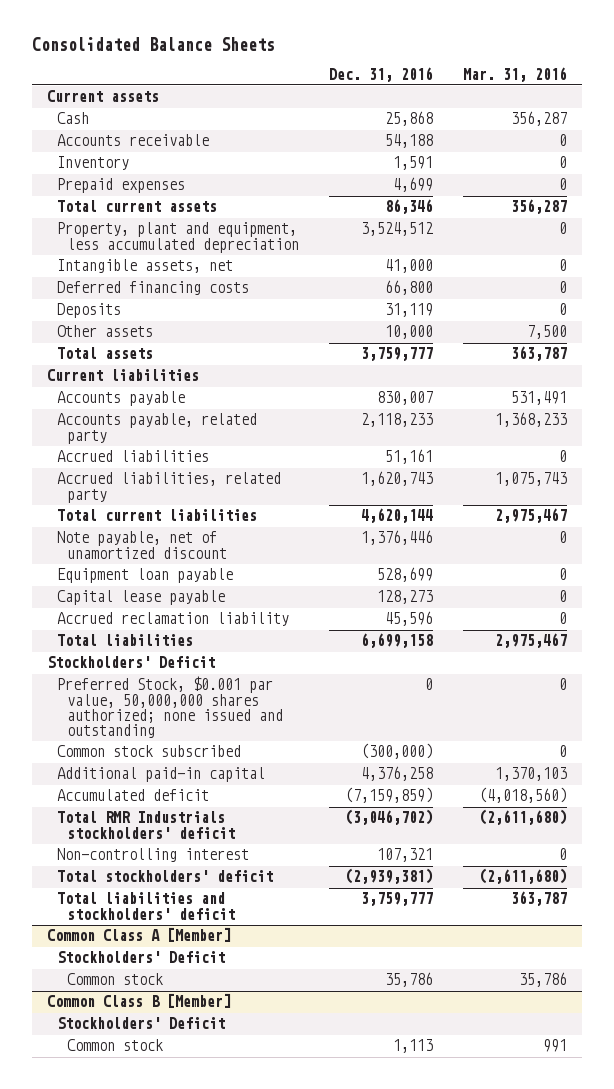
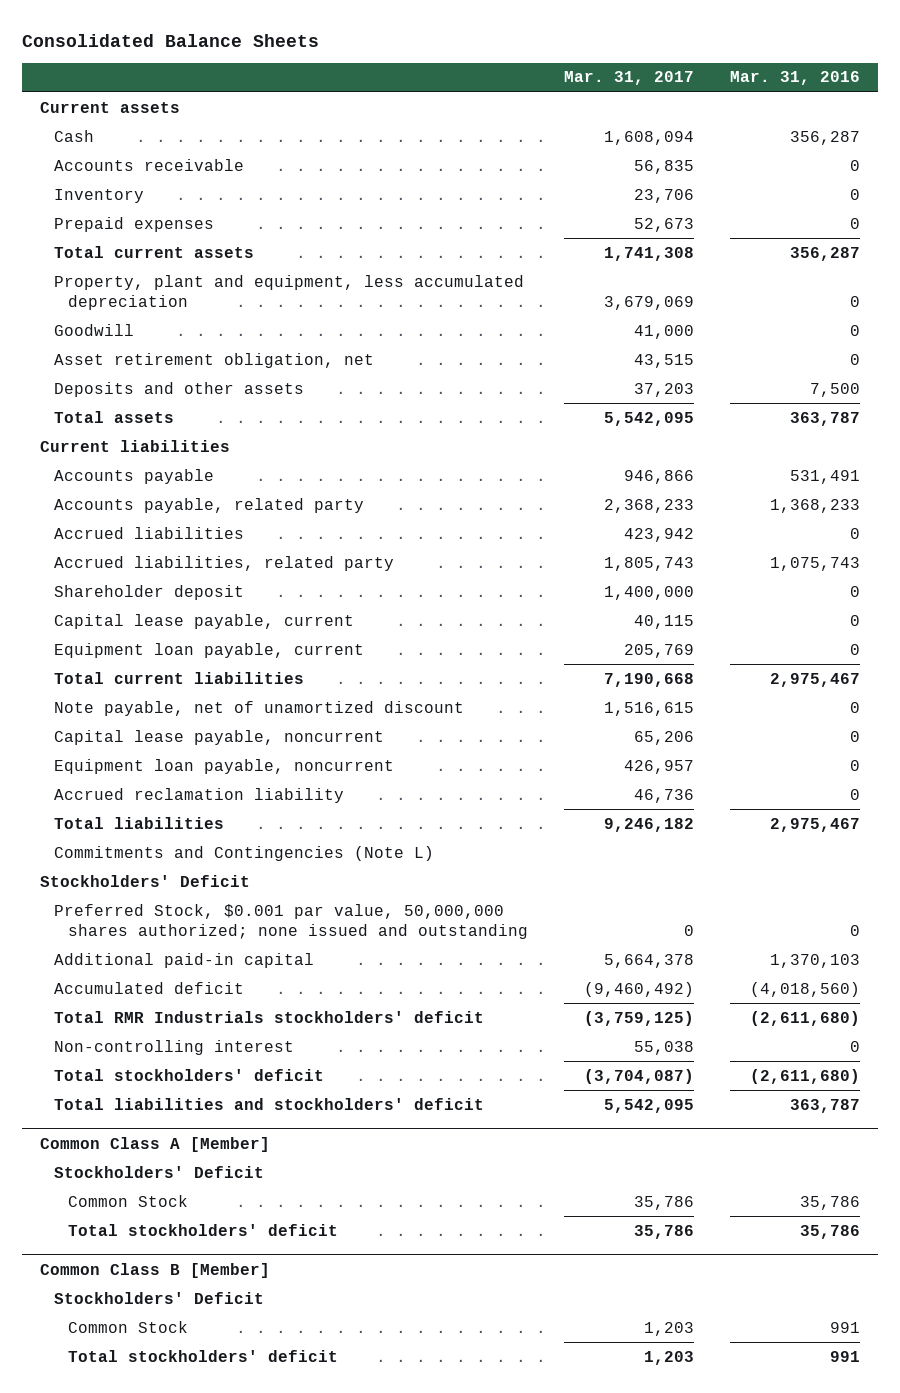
- | Dec. 31, 2016 | Mar. 31, 2016
+ | Mar. 31, 2017 | Mar. 31, 2016
- Intangible assets, net | 41,000 | 0
- Deferred financing costs | 66,800 | 0
- Deposits | 31,119 | 0
- Other assets | 10,000 | 7,500
+ Goodwill | 41,000 | 0
+ Asset retirement obligation, net | 43,515 | 0
+ Deposits and other assets | 37,203 | 7,500
+ Shareholder deposit | 1,400,000 | 0
+ Capital lease payable, current | 40,115 | 0
+ Equipment loan payable, current | 205,769 | 0
- Equipment loan payable | 528,699 | 0
- Capital lease payable | 128,273 | 0
+ Capital lease payable, noncurrent | 65,206 | 0
+ Equipment loan payable, noncurrent | 426,957 | 0
+ Commitments and Contingencies (Note L)
- Common stock subscribed | (300,000) | 0
@ Common Class A [Member]
- Common stock | 35,786 | 35,786
+ Common Stock | 35,786 | 35,786
+ Total stockholders' deficit | 35,786 | 35,786
@ Common Class B [Member]
- Common stock | 1,113 | 991
+ Common Stock | 1,203 | 991
+ Total stockholders' deficit | 1,203 | 991

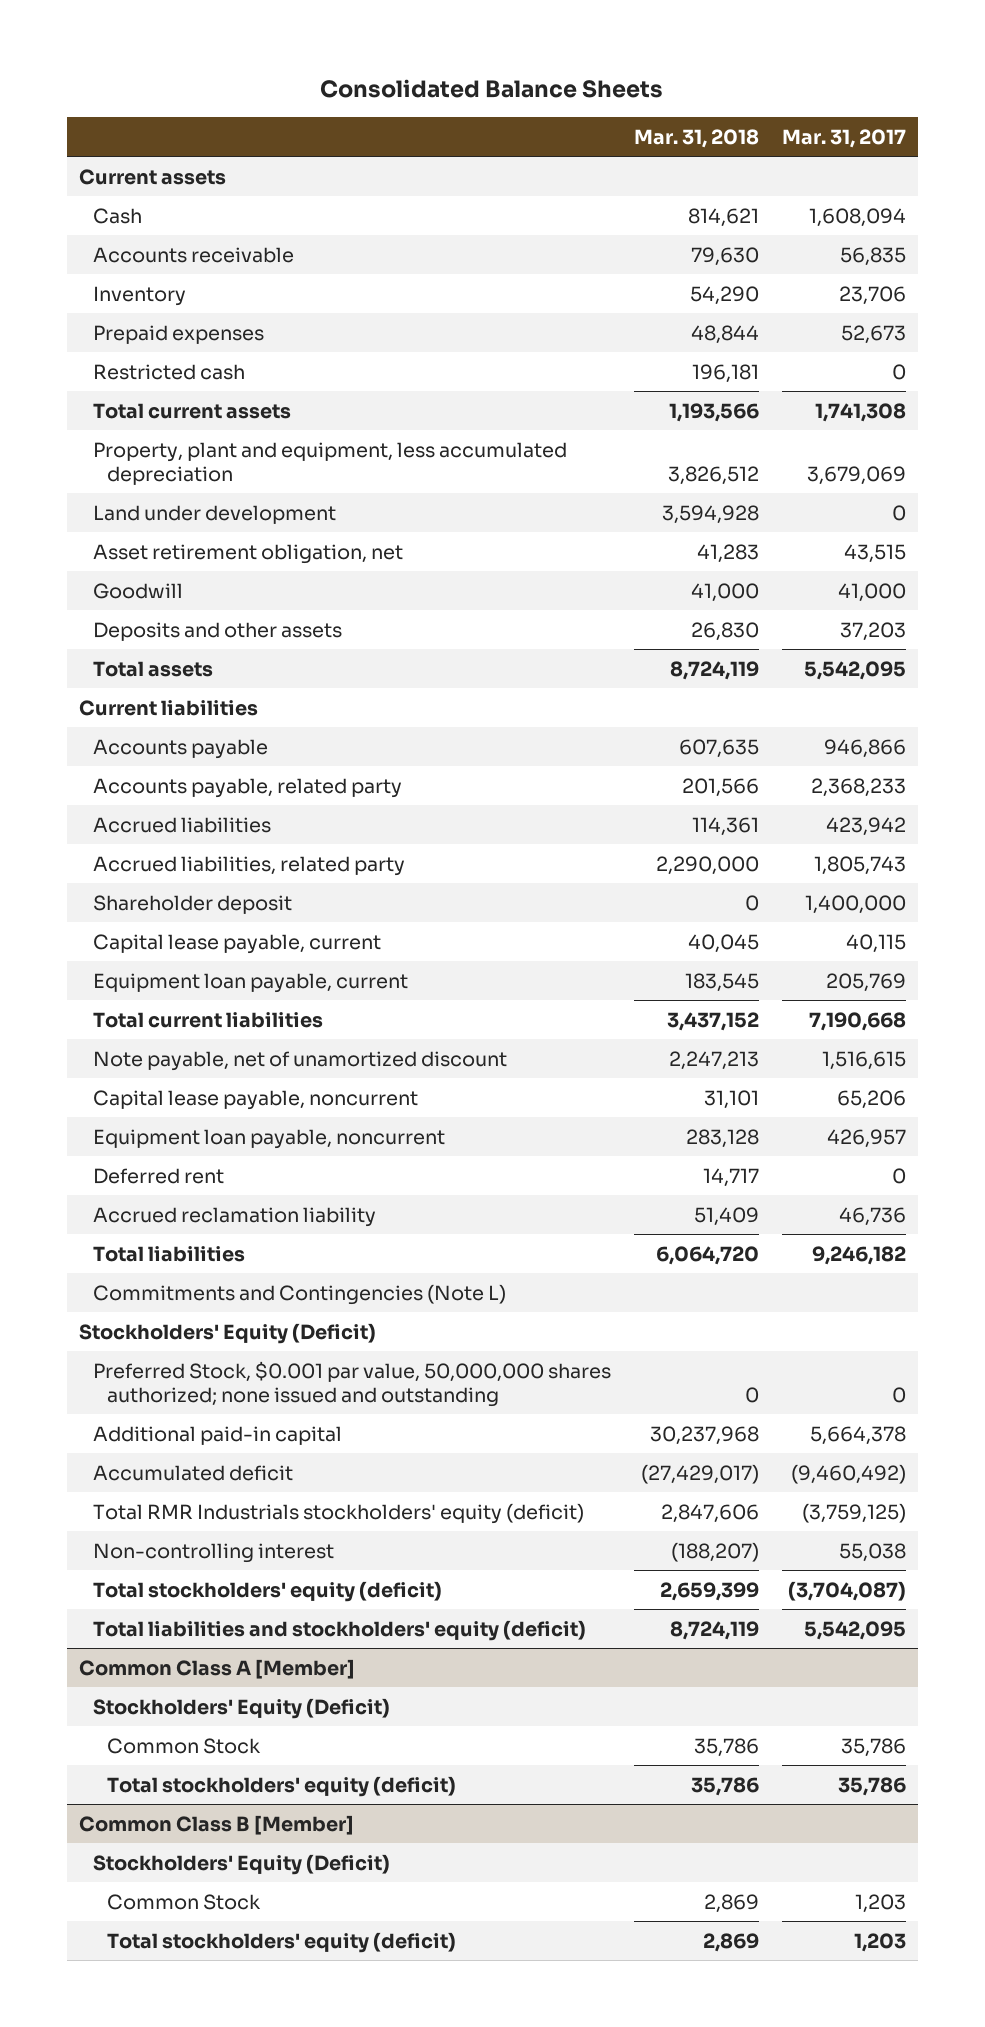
- | Mar. 31, 2017 | Mar. 31, 2016
+ | Mar. 31, 2018 | Mar. 31, 2017
+ Restricted cash | 196,181 | 0
+ Land under development | 3,594,928 | 0
moved down: Goodwill | 41,000 | 41,000
+ Deferred rent | 14,717 | 0
- Stockholders' Deficit
+ Stockholders' Equity (Deficit)
- Total RMR Industrials stockholders' deficit | (3,759,125) | (2,611,680)
+ Total RMR Industrials stockholders' equity (deficit) | 2,847,606 | (3,759,125)
- Total stockholders' deficit | (3,704,087) | (2,611,680)
- Total liabilities and stockholders' deficit | 5,542,095 | 363,787
+ Total stockholders' equity (deficit) | 2,659,399 | (3,704,087)
+ Total liabilities and stockholders' equity (deficit) | 8,724,119 | 5,542,095
@ Common Class A [Member]
- Stockholders' Deficit
+ Stockholders' Equity (Deficit)
- Total stockholders' deficit | 35,786 | 35,786
+ Total stockholders' equity (deficit) | 35,786 | 35,786
@ Common Class B [Member]
- Stockholders' Deficit
+ Stockholders' Equity (Deficit)
- Total stockholders' deficit | 1,203 | 991
+ Total stockholders' equity (deficit) | 2,869 | 1,203

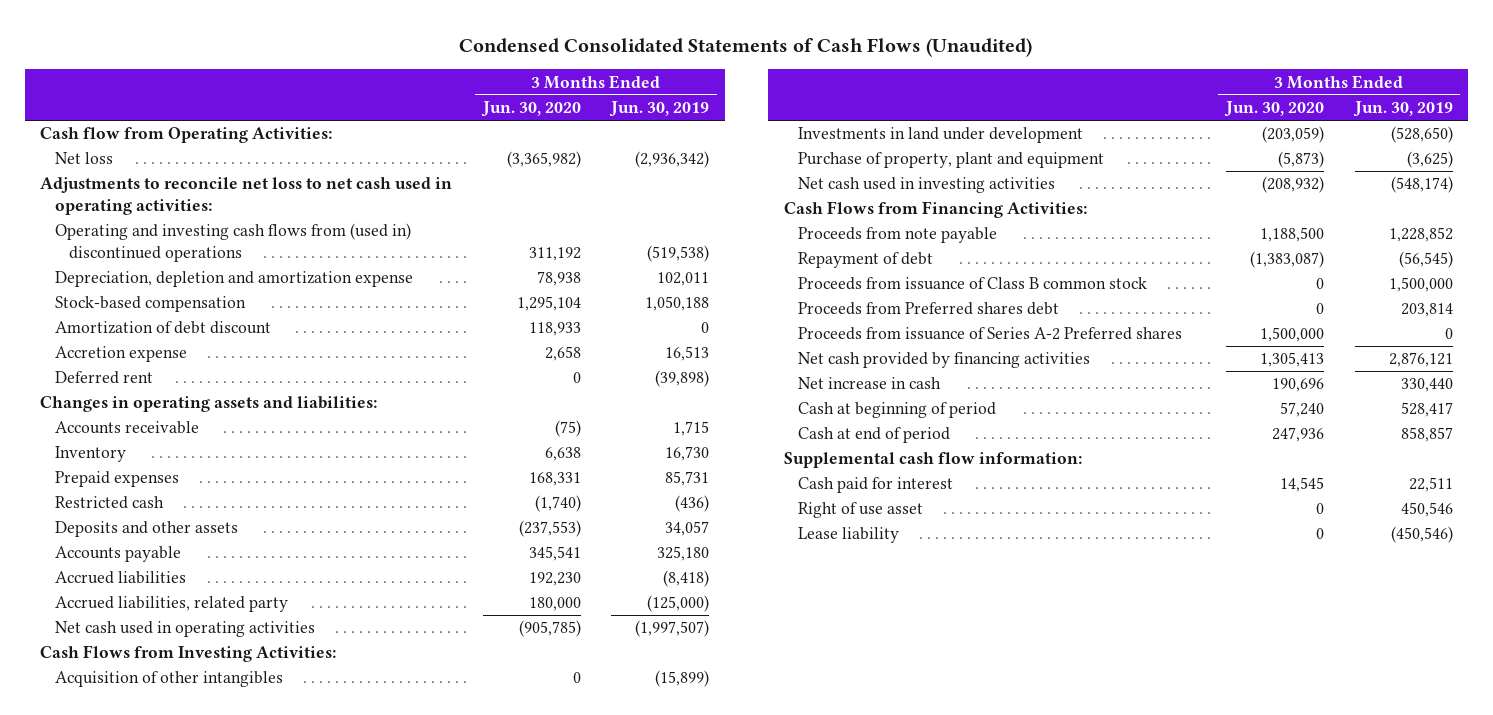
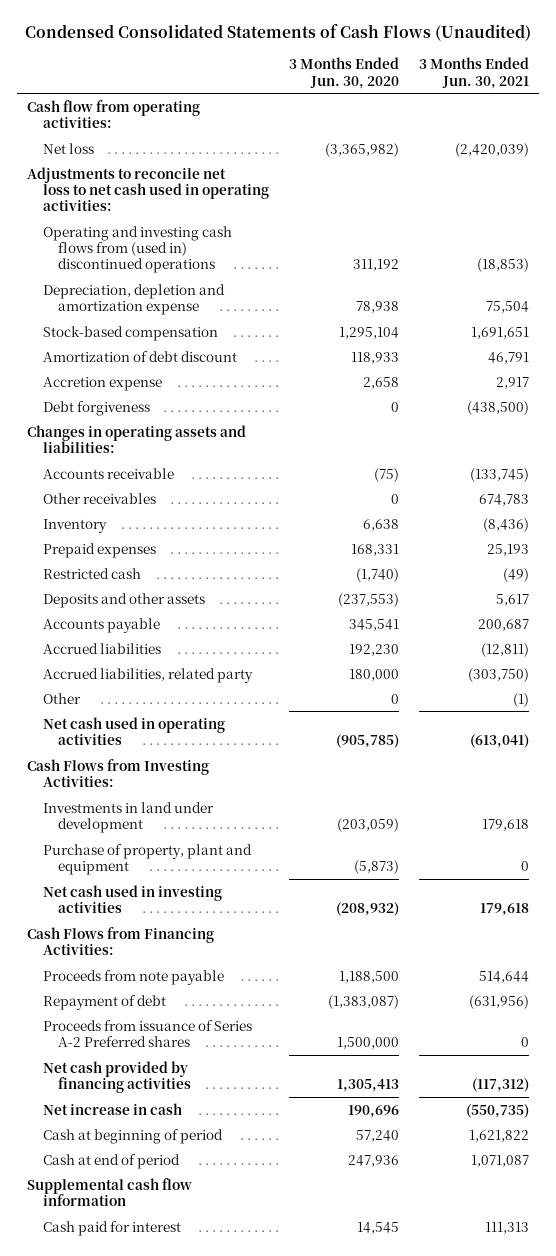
- | 3 Months Ended Jun. 30, 2020 | 3 Months Ended Jun. 30, 2019
+ | 3 Months Ended Jun. 30, 2020 | 3 Months Ended Jun. 30, 2021
- Cash flow from Operating Activities:
+ Cash flow from operating activities:
- Deferred rent | 0 | (39,898)
+ Debt forgiveness | 0 | (438,500)
+ Other receivables | 0 | 674,783
+ Other | 0 | (1)
- Acquisition of other intangibles | 0 | (15,899)
- Proceeds from issuance of Class B common stock | 0 | 1,500,000
- Proceeds from Preferred shares debt | 0 | 203,814
- Supplemental cash flow information:
+ Supplemental cash flow information
- Right of use asset | 0 | 450,546
- Lease liability | 0 | (450,546)

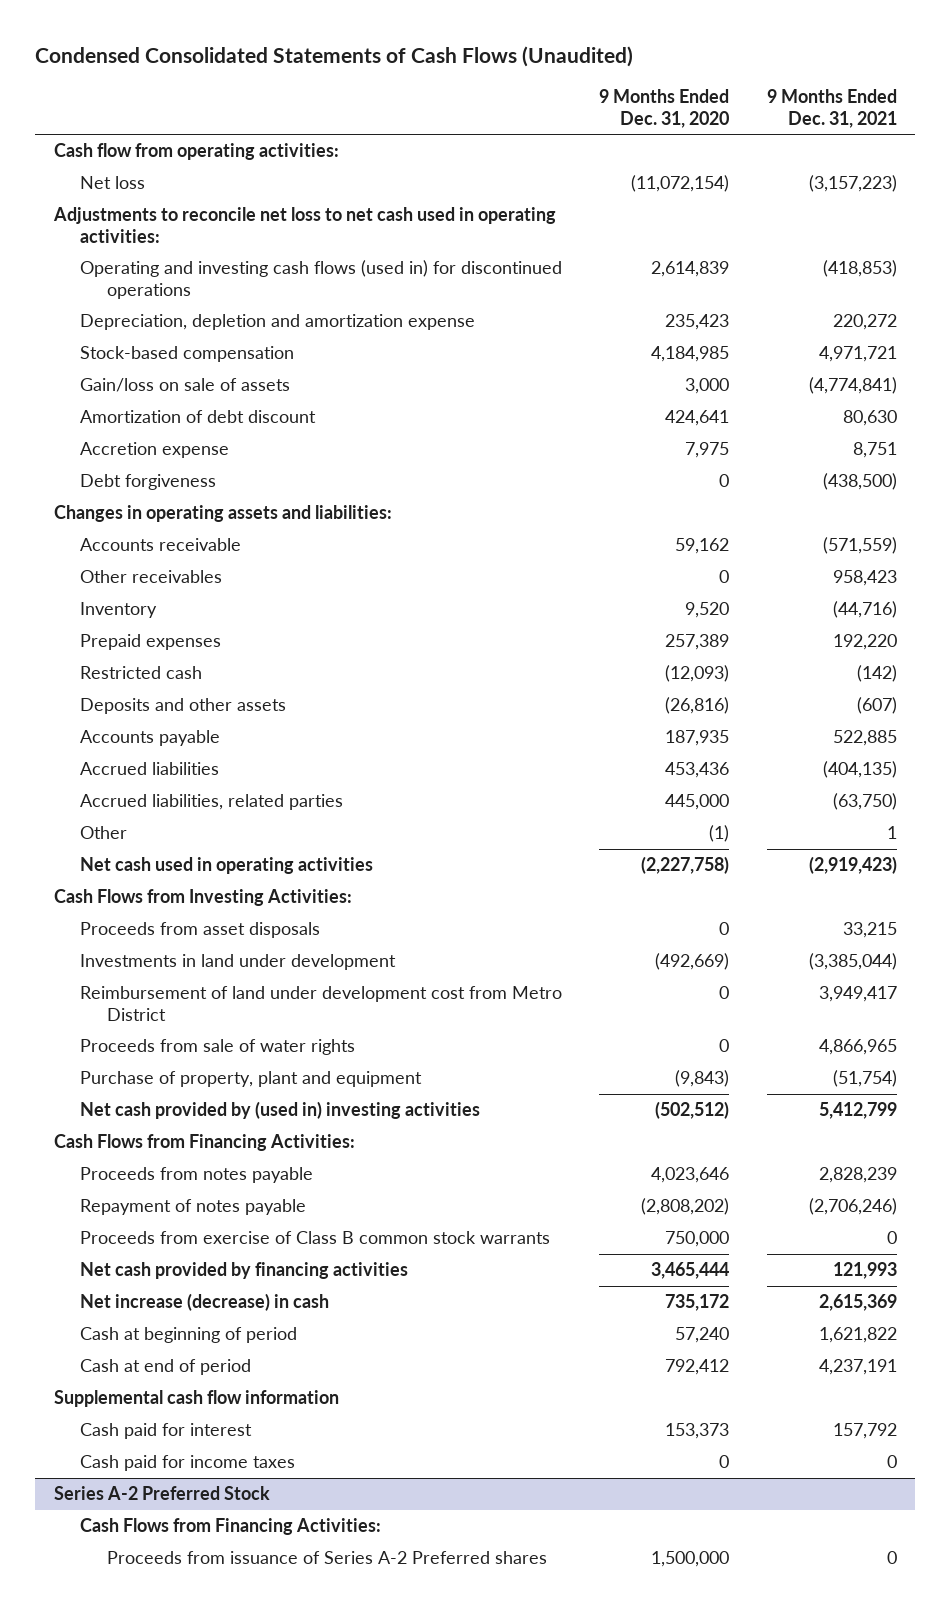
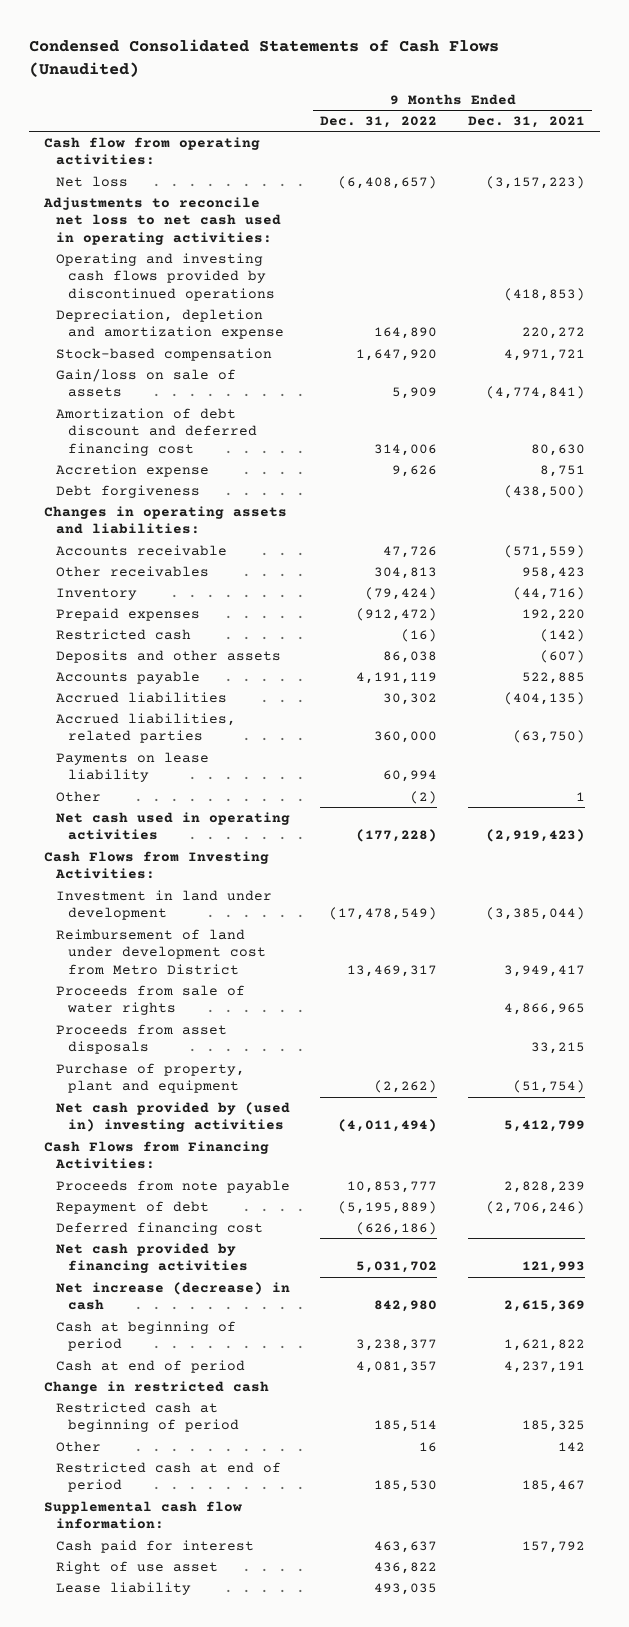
- | 9 Months Ended Dec. 31, 2020 | 9 Months Ended Dec. 31, 2021
+ | 9 Months Ended Dec. 31, 2022 | 9 Months Ended Dec. 31, 2021
- Operating and investing cash flows (used in) for discontinued operations | 2,614,839 | (418,853)
+ Operating and investing cash flows provided by discontinued operations | | (418,853)
- Amortization of debt discount | 424,641 | 80,630
+ Amortization of debt discount and deferred financing cost | 314,006 | 80,630
+ Payments on lease liability | 60,994 |
- Investments in land under development | (492,669) | (3,385,044)
+ Investment in land under development | (17,478,549) | (3,385,044)
moved down: Proceeds from asset disposals | | 33,215
- Proceeds from notes payable | 4,023,646 | 2,828,239
- Repayment of notes payable | (2,808,202) | (2,706,246)
- Proceeds from exercise of Class B common stock warrants | 750,000 | 0
+ Proceeds from note payable | 10,853,777 | 2,828,239
+ Repayment of debt | (5,195,889) | (2,706,246)
+ Deferred financing cost | (626,186) |
- Supplemental cash flow information
+ Change in restricted cash
+ Restricted cash at beginning of period | 185,514 | 185,325
+ Other | 16 | 142
+ Restricted cash at end of period | 185,530 | 185,467
+ Supplemental cash flow information:
- Cash paid for income taxes | 0 | 0
- Series A-2 Preferred Stock
- Cash Flows from Financing Activities:
- Proceeds from issuance of Series A-2 Preferred shares | 1,500,000 | 0
+ Right of use asset | 436,822 |
+ Lease liability | 493,035 |

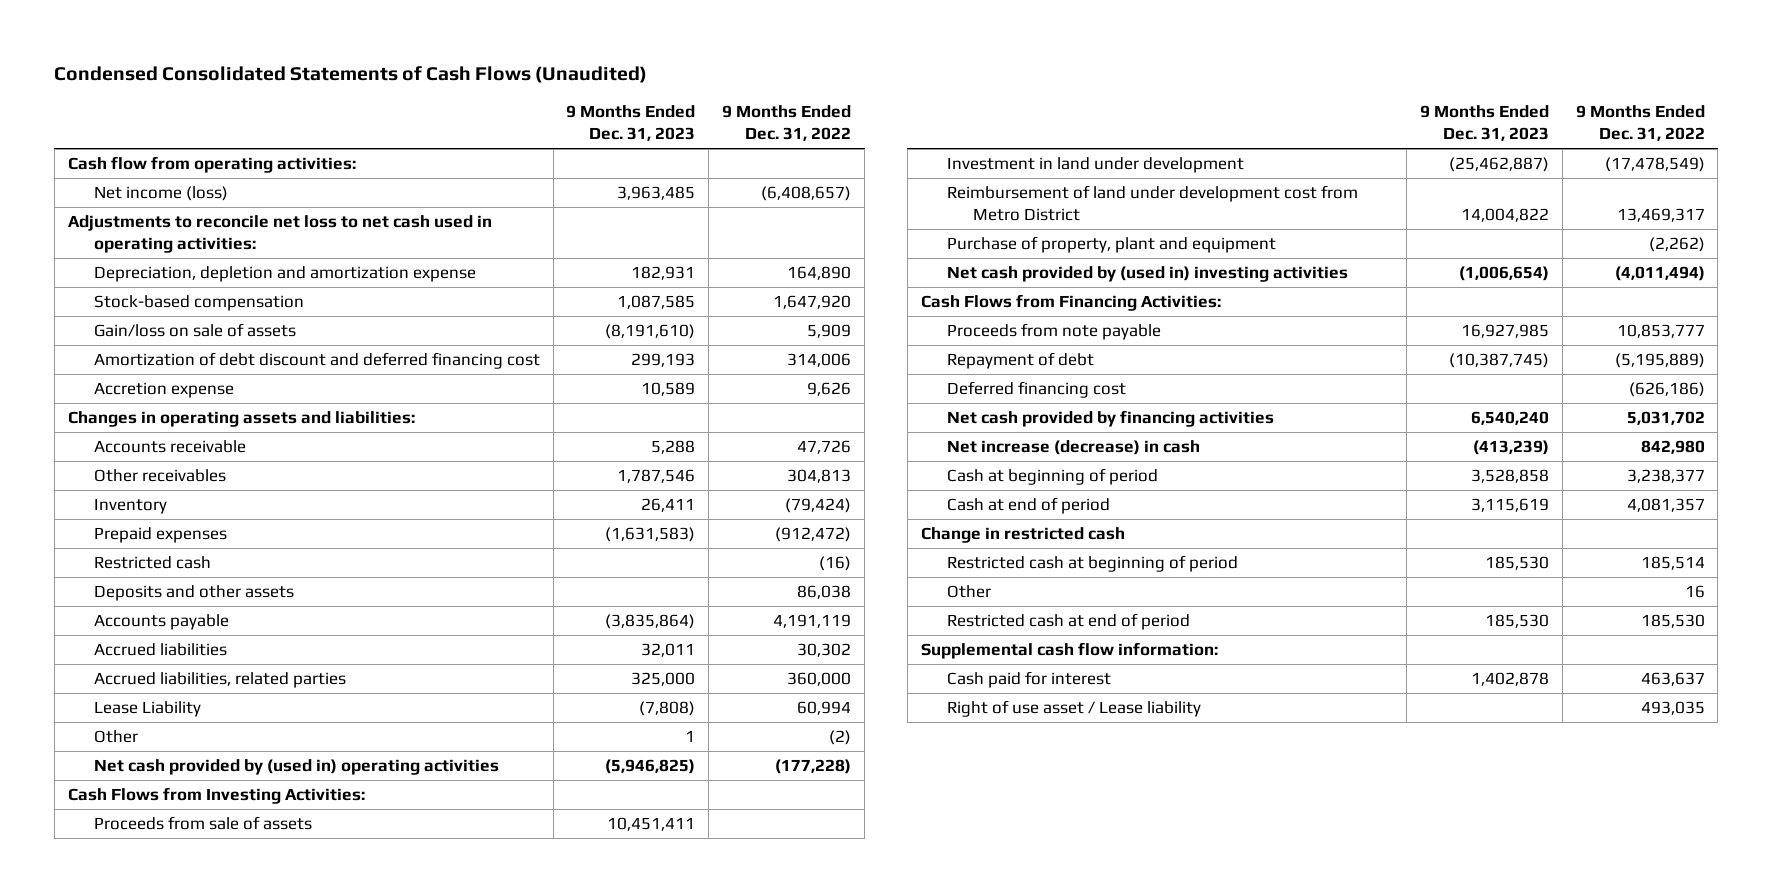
- | 9 Months Ended Dec. 31, 2022 | 9 Months Ended Dec. 31, 2021
+ | 9 Months Ended Dec. 31, 2023 | 9 Months Ended Dec. 31, 2022
- Net loss | (6,408,657) | (3,157,223)
+ Net income (loss) | 3,963,485 | (6,408,657)
- Operating and investing cash flows provided by discontinued operations | | (418,853)
- Debt forgiveness | | (438,500)
- Payments on lease liability | 60,994 |
+ Lease Liability | (7,808) | 60,994
- Net cash used in operating activities | (177,228) | (2,919,423)
+ Net cash provided by (used in) operating activities | (5,946,825) | (177,228)
+ Proceeds from sale of assets | 10,451,411 |
- Proceeds from sale of water rights | | 4,866,965
- Proceeds from asset disposals | | 33,215
- Right of use asset | 436,822 |
- Lease liability | 493,035 |
+ Right of use asset / Lease liability | | 493,035

